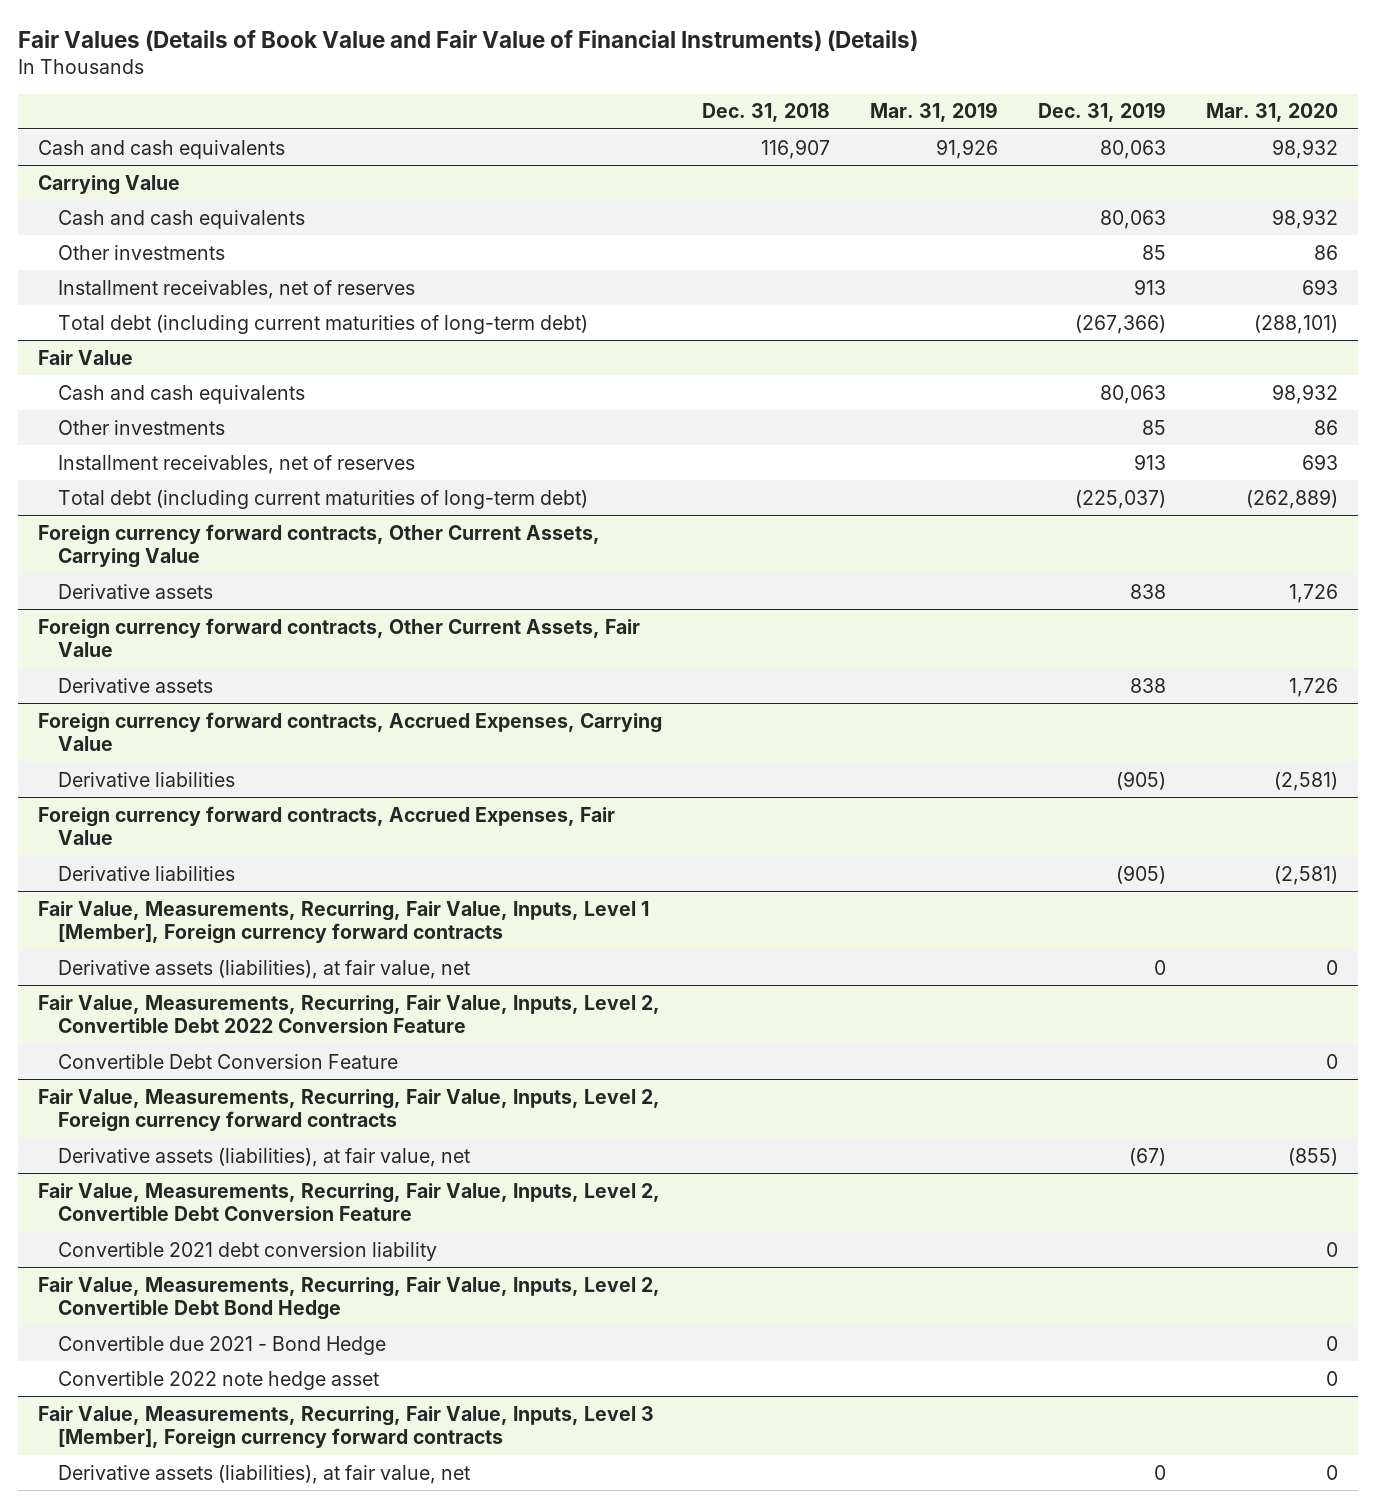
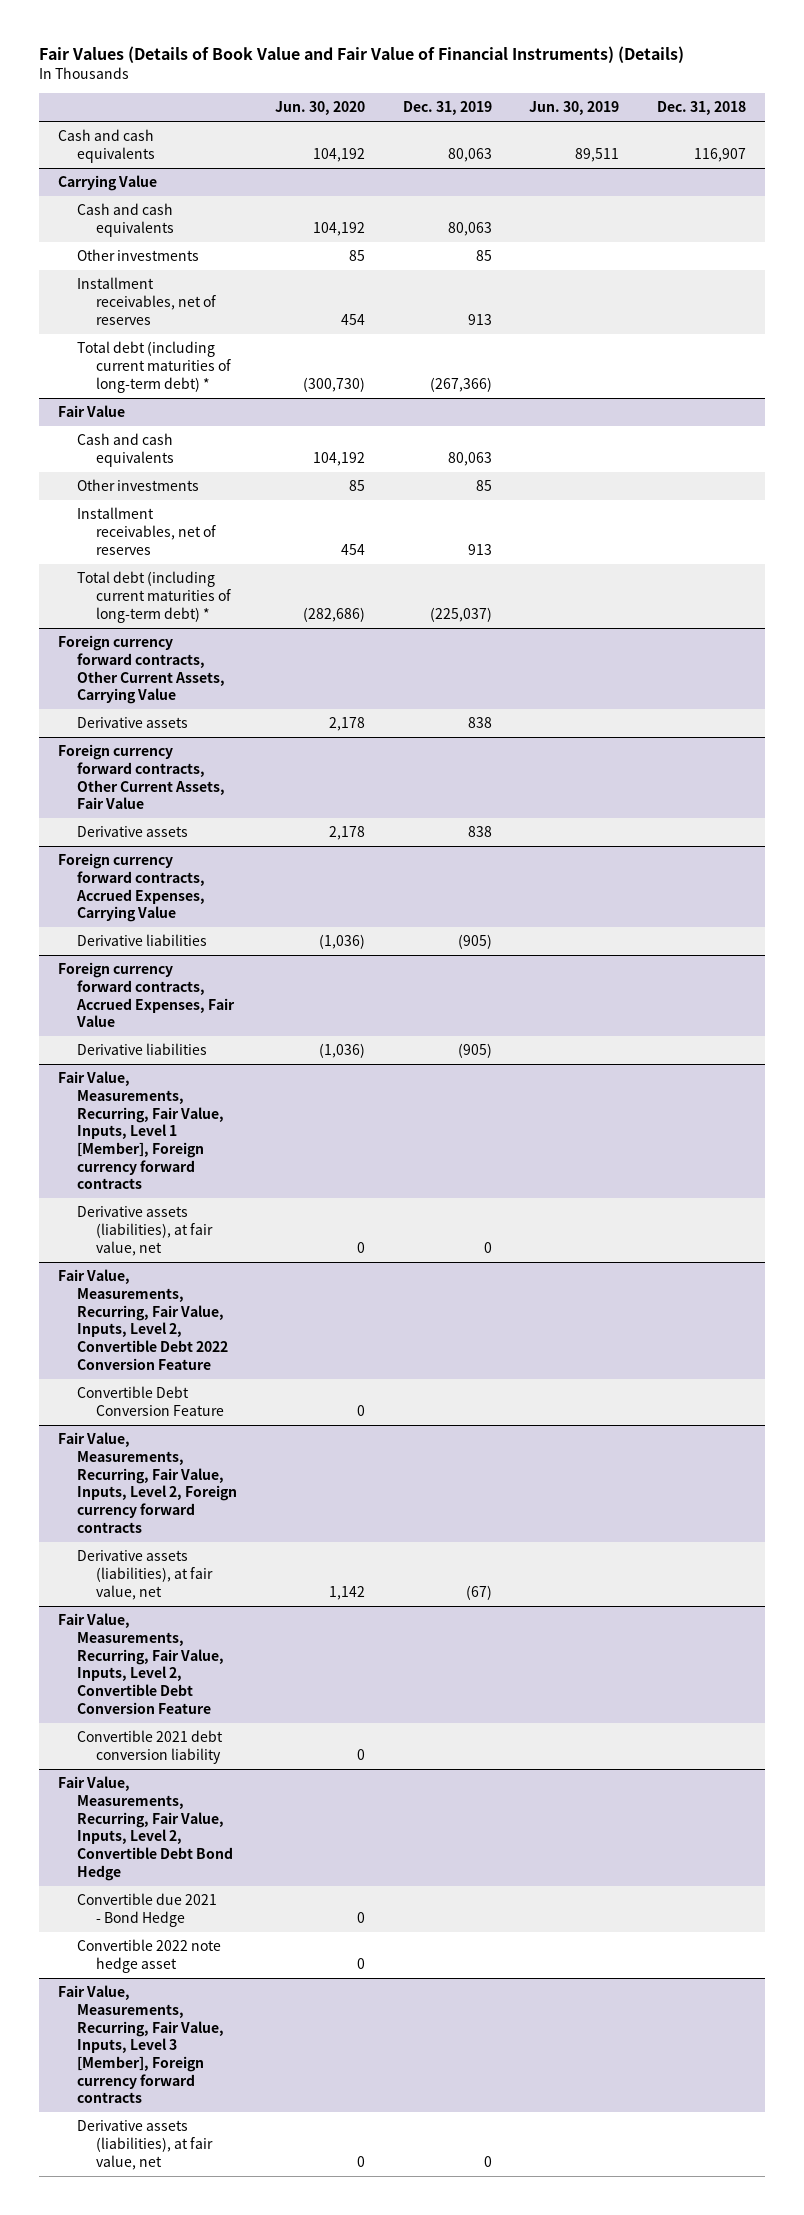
- | Dec. 31, 2018 | Mar. 31, 2019 | Dec. 31, 2019 | Mar. 31, 2020
+ | Jun. 30, 2020 | Dec. 31, 2019 | Jun. 30, 2019 | Dec. 31, 2018
@ Carrying Value
- Total debt (including current maturities of long-term debt) | | | (267,366) | (288,101)
+ Total debt (including current maturities of long-term debt) * | (300,730) | (267,366) | |
@ Fair Value
- Total debt (including current maturities of long-term debt) | | | (225,037) | (262,889)
+ Total debt (including current maturities of long-term debt) * | (282,686) | (225,037) | |

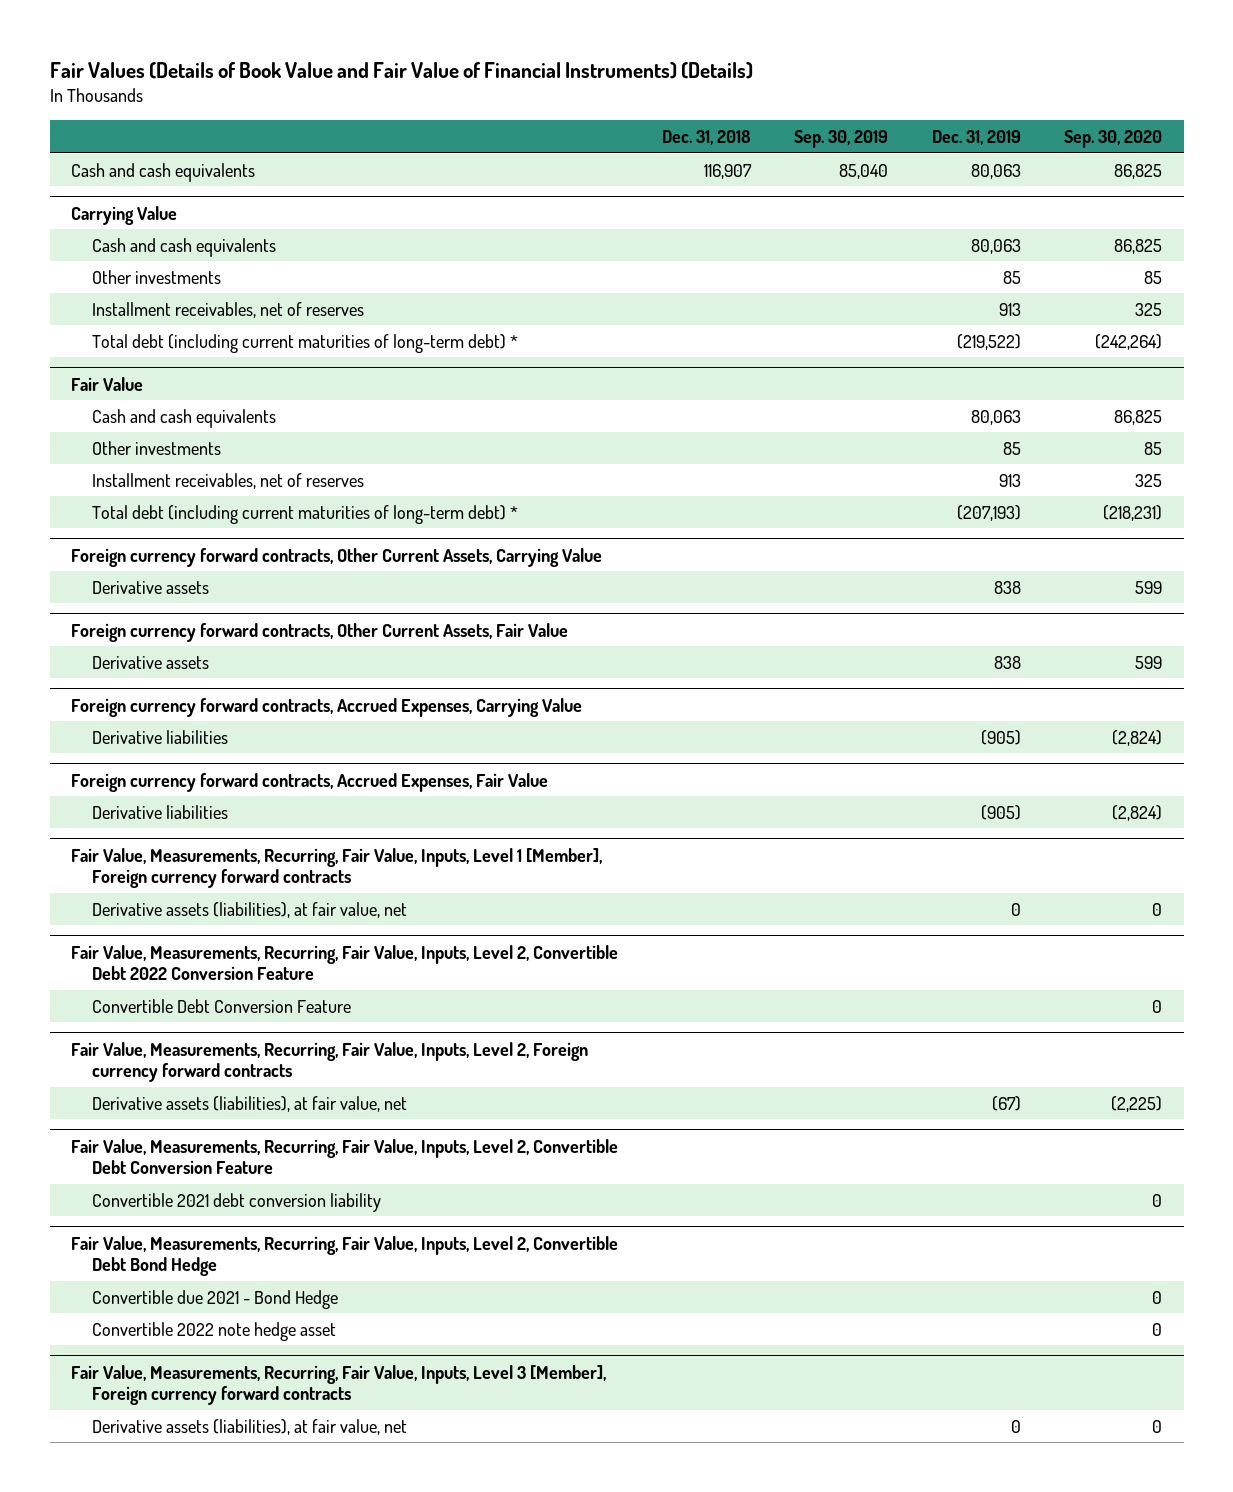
- | Jun. 30, 2020 | Dec. 31, 2019 | Jun. 30, 2019 | Dec. 31, 2018
+ | Dec. 31, 2018 | Sep. 30, 2019 | Dec. 31, 2019 | Sep. 30, 2020
@ Carrying Value
- Total debt (including current maturities of long-term debt) * | (300,730) | (267,366) | |
+ Total debt (including current maturities of long-term debt) * | | | (219,522) | (242,264)
@ Fair Value
- Total debt (including current maturities of long-term debt) * | (282,686) | (225,037) | |
+ Total debt (including current maturities of long-term debt) * | | | (207,193) | (218,231)

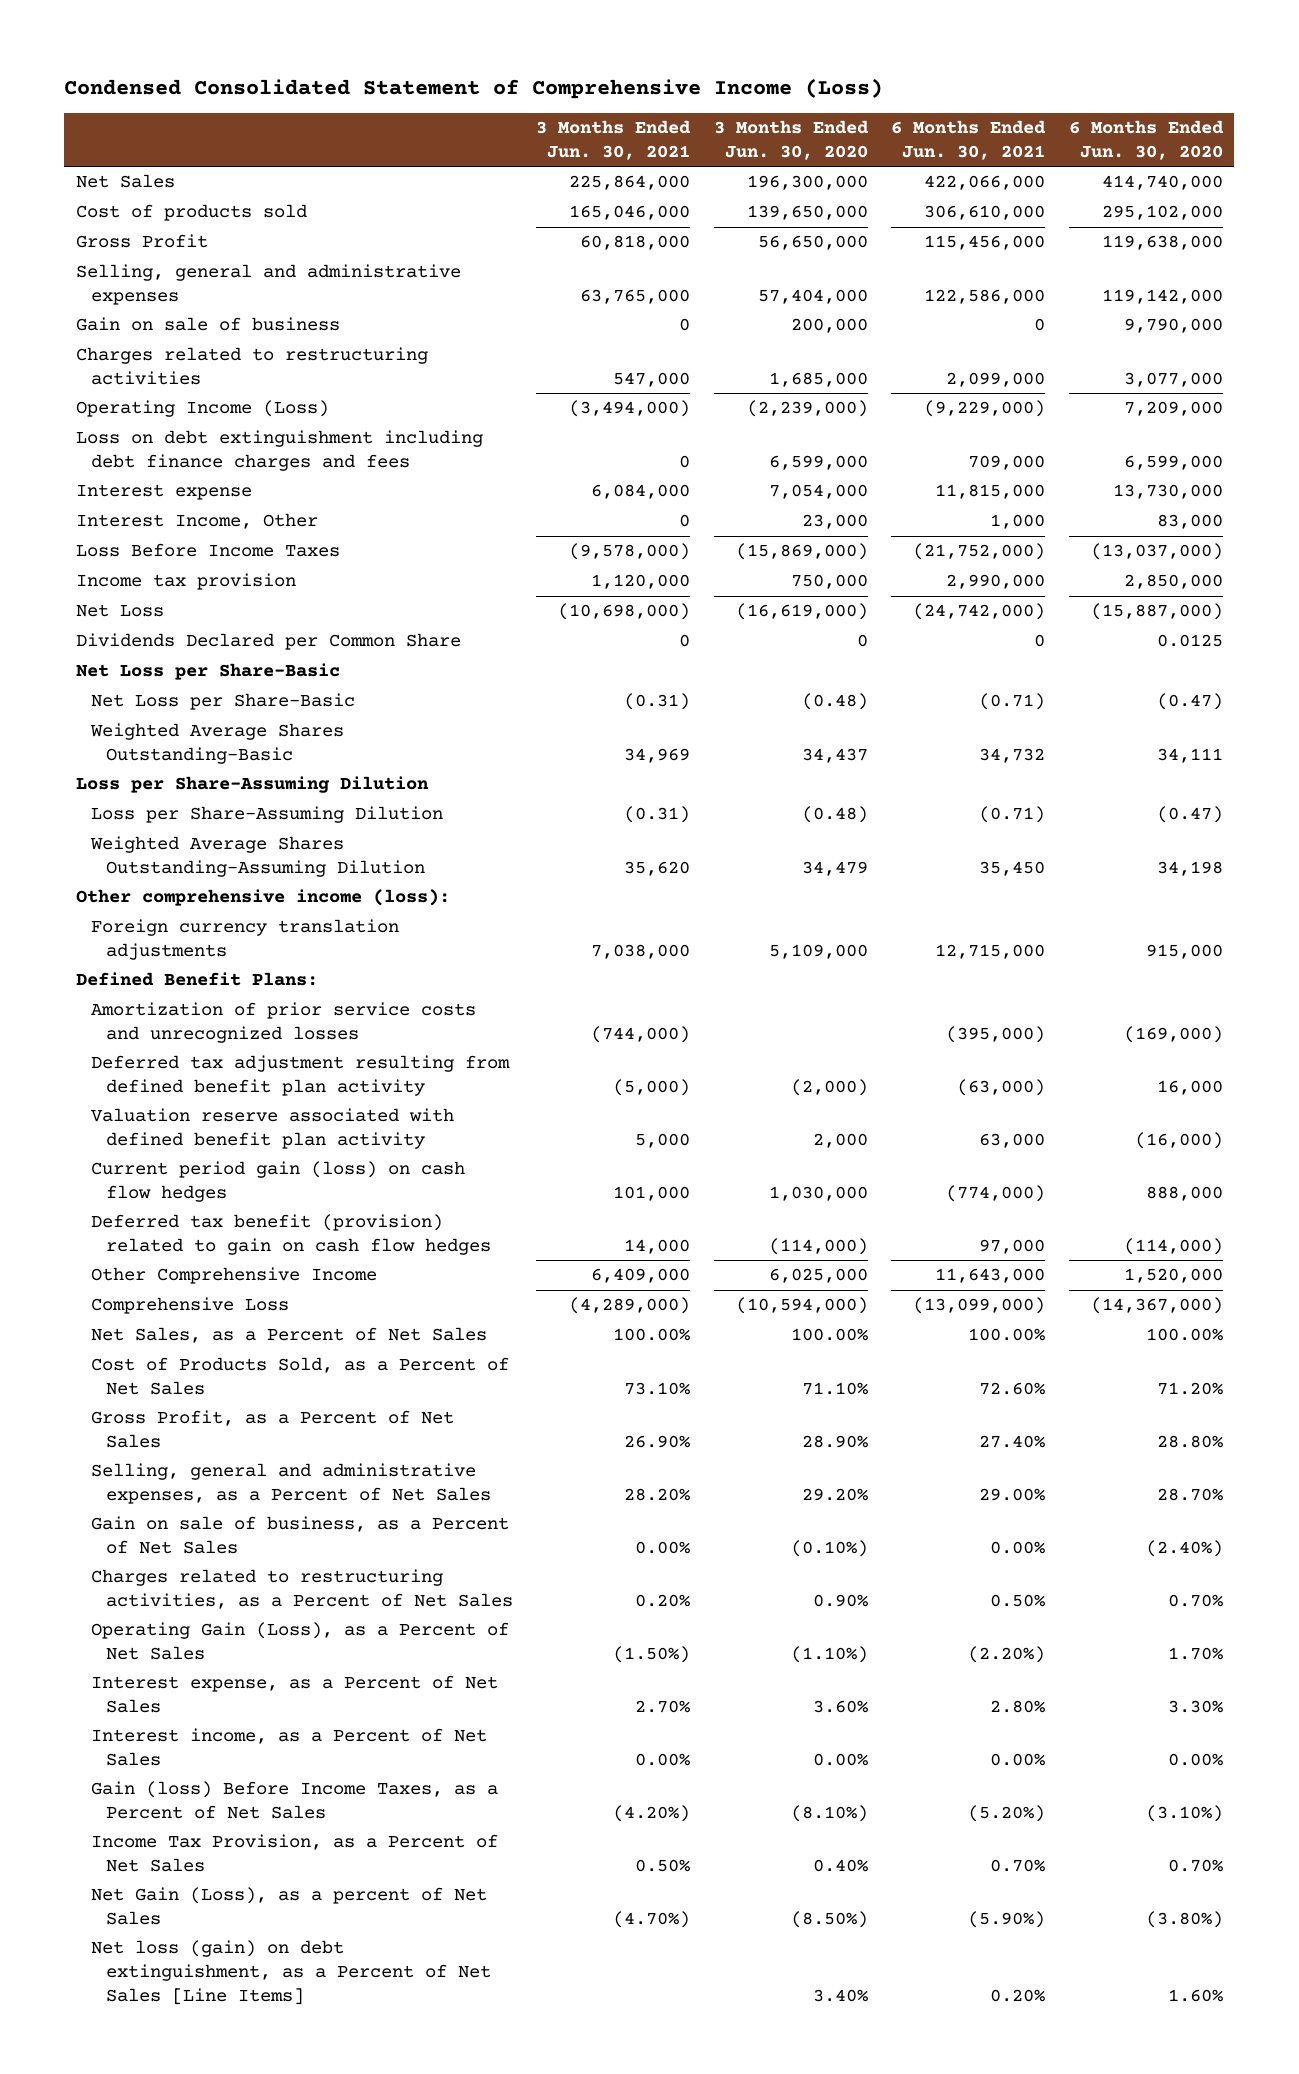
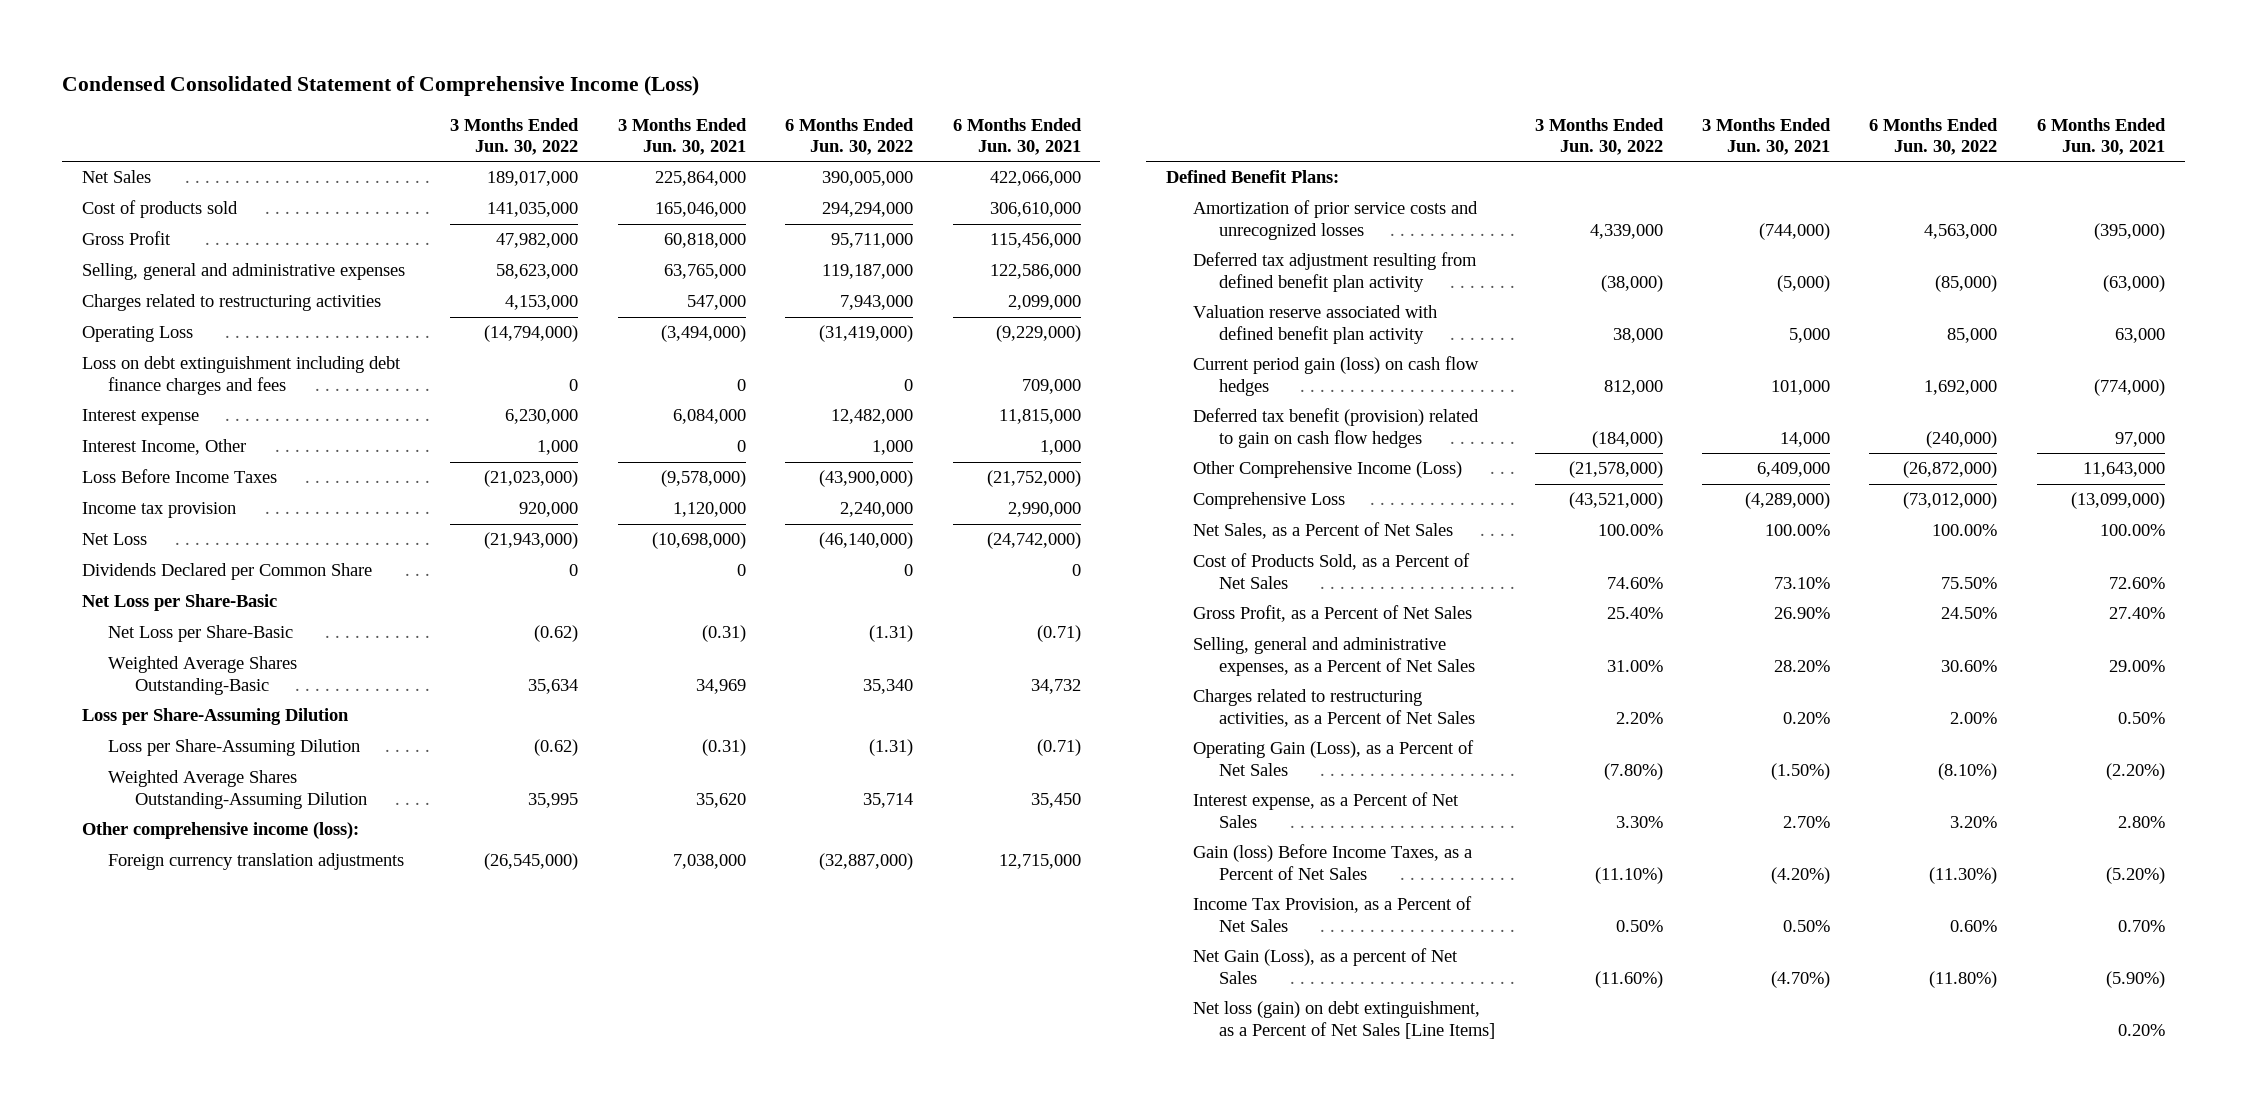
- | 3 Months Ended Jun. 30, 2021 | 3 Months Ended Jun. 30, 2020 | 6 Months Ended Jun. 30, 2021 | 6 Months Ended Jun. 30, 2020
+ | 3 Months Ended Jun. 30, 2022 | 3 Months Ended Jun. 30, 2021 | 6 Months Ended Jun. 30, 2022 | 6 Months Ended Jun. 30, 2021
- Gain on sale of business | 0 | 200,000 | 0 | 9,790,000
- Operating Income (Loss) | (3,494,000) | (2,239,000) | (9,229,000) | 7,209,000
+ Operating Loss | (14,794,000) | (3,494,000) | (31,419,000) | (9,229,000)
- Other Comprehensive Income | 6,409,000 | 6,025,000 | 11,643,000 | 1,520,000
+ Other Comprehensive Income (Loss) | (21,578,000) | 6,409,000 | (26,872,000) | 11,643,000
- Gain on sale of business, as a Percent of Net Sales | 0.00% | (0.10%) | 0.00% | (2.40%)
- Interest income, as a Percent of Net Sales | 0.00% | 0.00% | 0.00% | 0.00%

